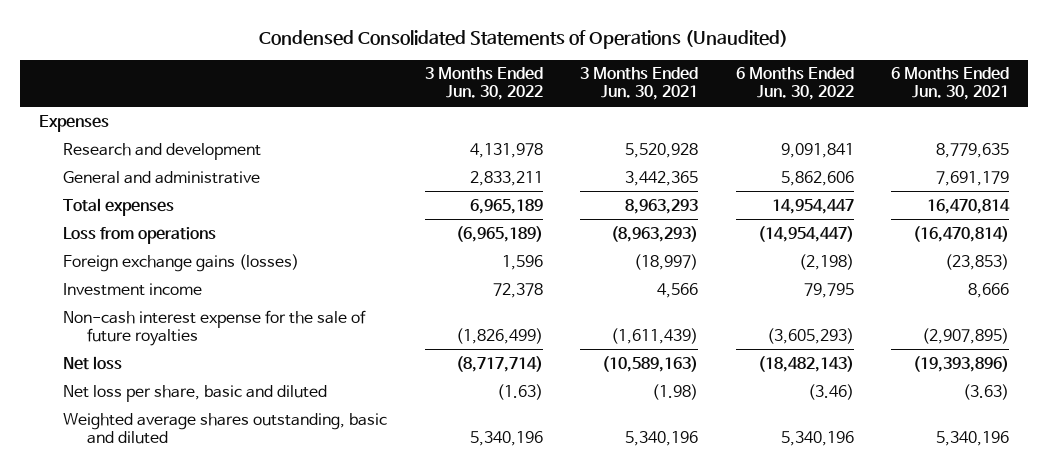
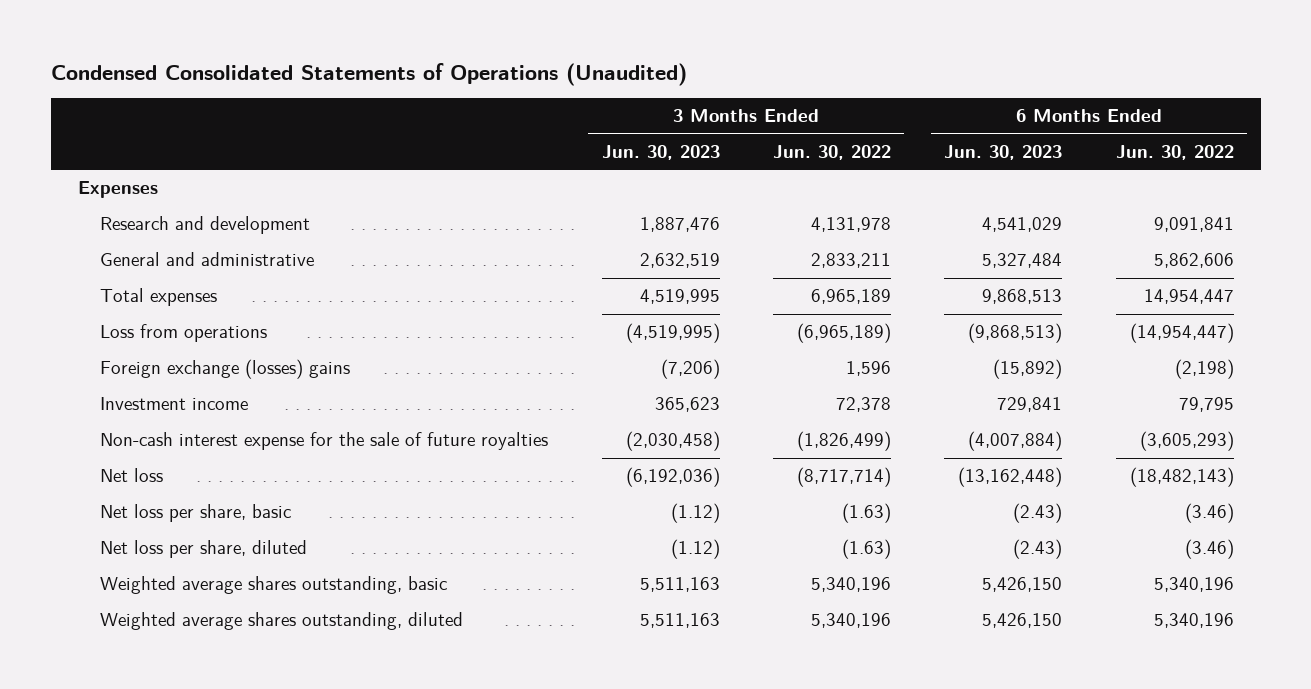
- | 3 Months Ended Jun. 30, 2022 | 3 Months Ended Jun. 30, 2021 | 6 Months Ended Jun. 30, 2022 | 6 Months Ended Jun. 30, 2021
+ | 3 Months Ended Jun. 30, 2023 | 3 Months Ended Jun. 30, 2022 | 6 Months Ended Jun. 30, 2023 | 6 Months Ended Jun. 30, 2022
- Foreign exchange gains (losses) | 1,596 | (18,997) | (2,198) | (23,853)
+ Foreign exchange (losses) gains | (7,206) | 1,596 | (15,892) | (2,198)
- Net loss per share, basic and diluted | (1.63) | (1.98) | (3.46) | (3.63)
- Weighted average shares outstanding, basic and diluted | 5,340,196 | 5,340,196 | 5,340,196 | 5,340,196
+ Net loss per share, basic | (1.12) | (1.63) | (2.43) | (3.46)
+ Net loss per share, diluted | (1.12) | (1.63) | (2.43) | (3.46)
+ Weighted average shares outstanding, basic | 5,511,163 | 5,340,196 | 5,426,150 | 5,340,196
+ Weighted average shares outstanding, diluted | 5,511,163 | 5,340,196 | 5,426,150 | 5,340,196

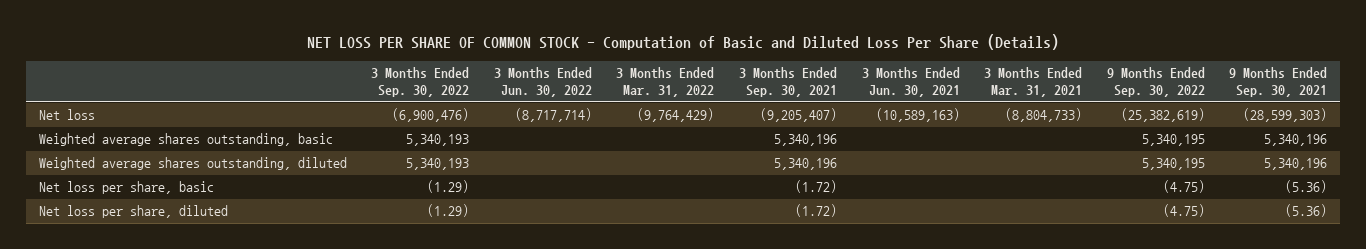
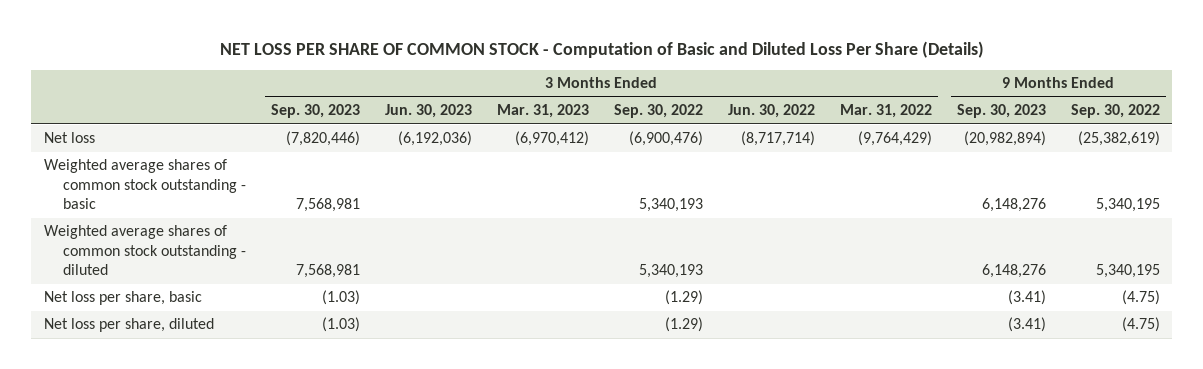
- | 3 Months Ended Sep. 30, 2022 | 3 Months Ended Jun. 30, 2022 | 3 Months Ended Mar. 31, 2022 | 3 Months Ended Sep. 30, 2021 | 3 Months Ended Jun. 30, 2021 | 3 Months Ended Mar. 31, 2021 | 9 Months Ended Sep. 30, 2022 | 9 Months Ended Sep. 30, 2021
+ | 3 Months Ended Sep. 30, 2023 | 3 Months Ended Jun. 30, 2023 | 3 Months Ended Mar. 31, 2023 | 3 Months Ended Sep. 30, 2022 | 3 Months Ended Jun. 30, 2022 | 3 Months Ended Mar. 31, 2022 | 9 Months Ended Sep. 30, 2023 | 9 Months Ended Sep. 30, 2022
- Weighted average shares outstanding, basic | 5,340,193 | | | 5,340,196 | | | 5,340,195 | 5,340,196
- Weighted average shares outstanding, diluted | 5,340,193 | | | 5,340,196 | | | 5,340,195 | 5,340,196
+ Weighted average shares of common stock outstanding - basic | 7,568,981 | | | 5,340,193 | | | 6,148,276 | 5,340,195
+ Weighted average shares of common stock outstanding - diluted | 7,568,981 | | | 5,340,193 | | | 6,148,276 | 5,340,195

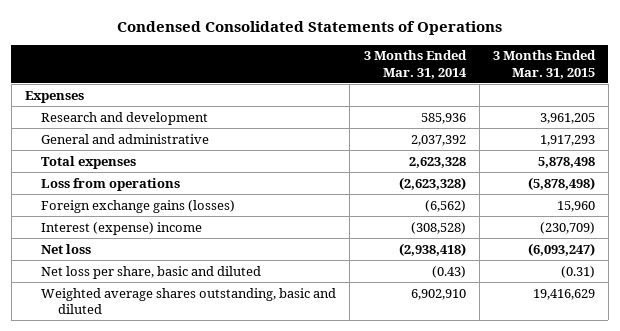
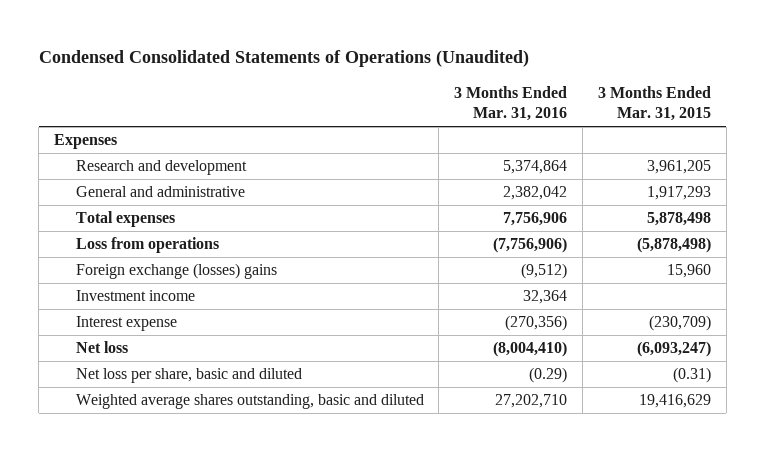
- Condensed Consolidated Statements of Operations
+ Condensed Consolidated Statements of Operations (Unaudited)
- | 3 Months Ended Mar. 31, 2014 | 3 Months Ended Mar. 31, 2015
+ | 3 Months Ended Mar. 31, 2016 | 3 Months Ended Mar. 31, 2015
- Foreign exchange gains (losses) | (6,562) | 15,960
- Interest (expense) income | (308,528) | (230,709)
+ Foreign exchange (losses) gains | (9,512) | 15,960
+ Investment income | 32,364 |
+ Interest expense | (270,356) | (230,709)

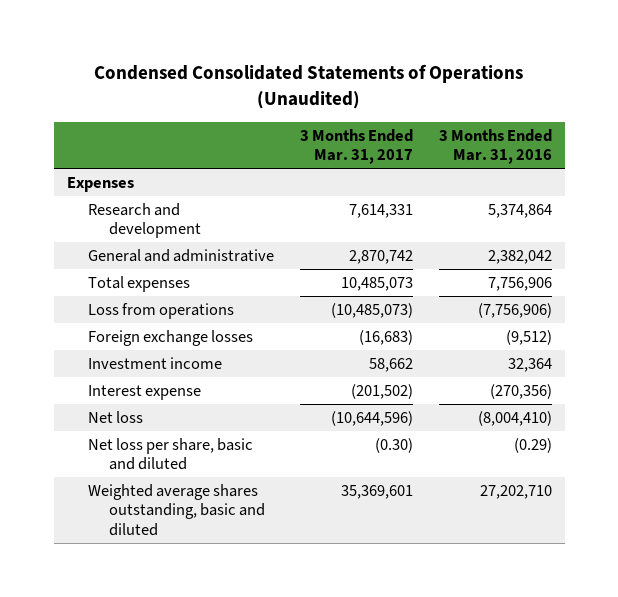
- | 3 Months Ended Mar. 31, 2016 | 3 Months Ended Mar. 31, 2015
+ | 3 Months Ended Mar. 31, 2017 | 3 Months Ended Mar. 31, 2016
- Foreign exchange (losses) gains | (9,512) | 15,960
+ Foreign exchange losses | (16,683) | (9,512)

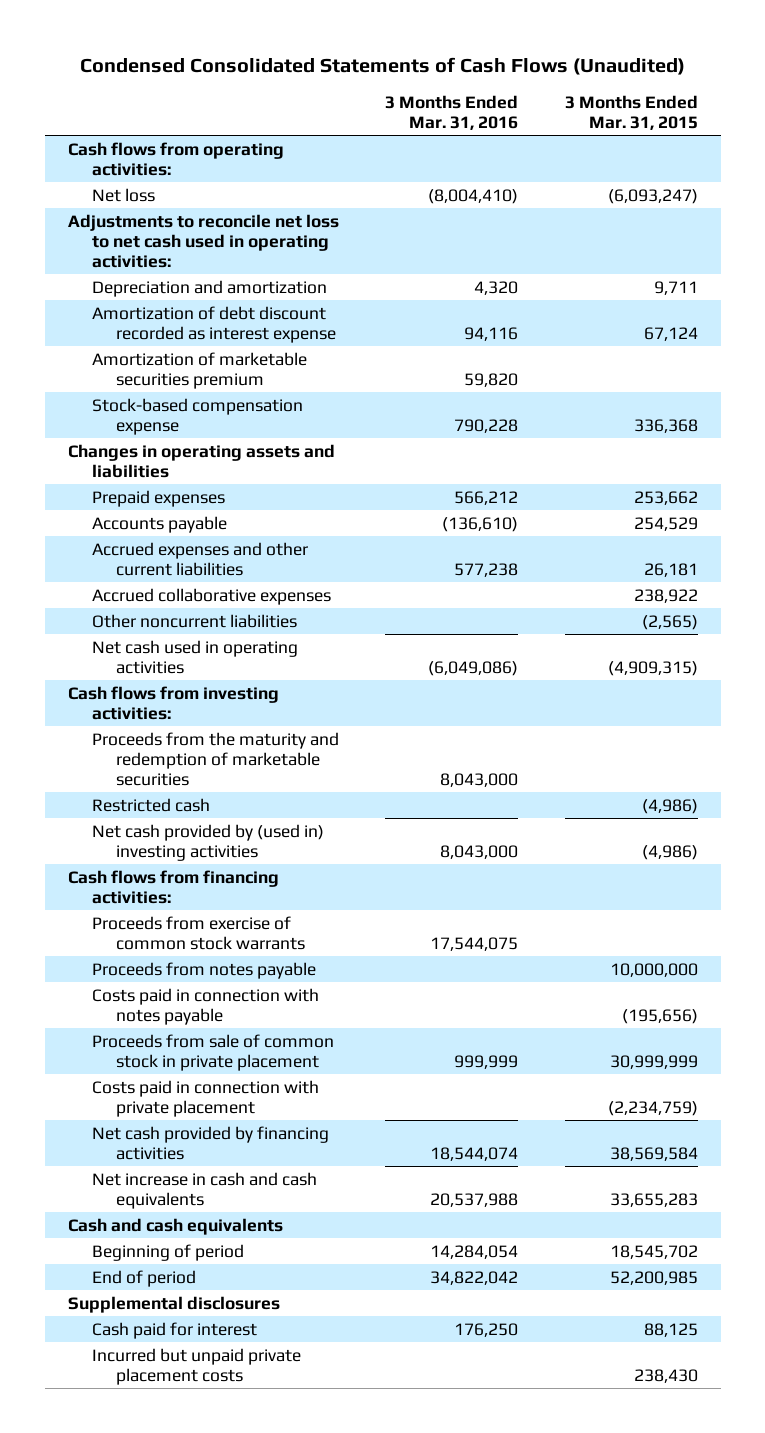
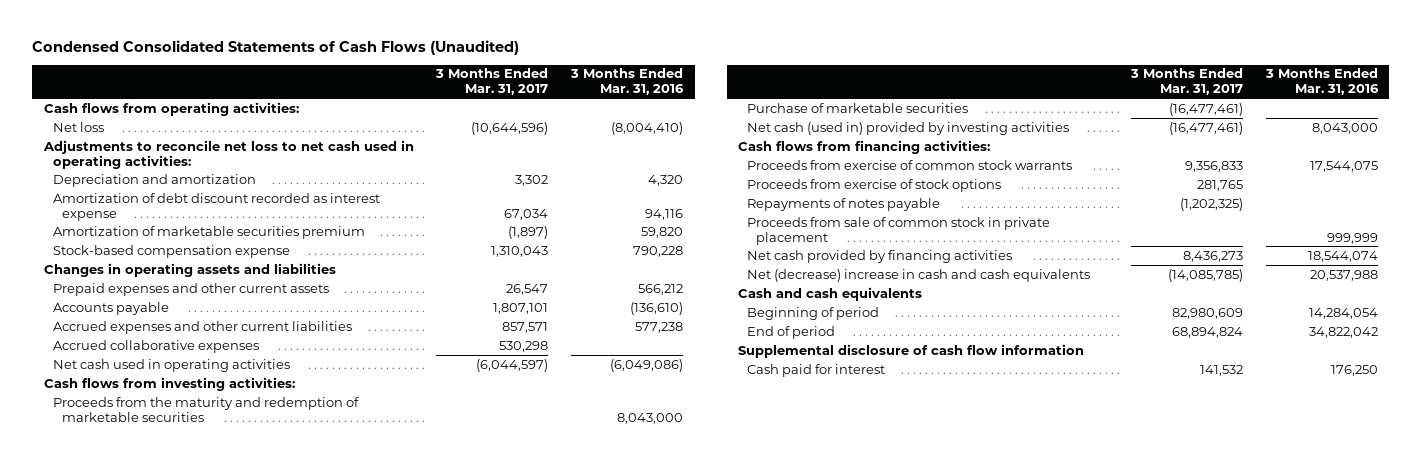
- | 3 Months Ended Mar. 31, 2016 | 3 Months Ended Mar. 31, 2015
+ | 3 Months Ended Mar. 31, 2017 | 3 Months Ended Mar. 31, 2016
- Prepaid expenses | 566,212 | 253,662
+ Prepaid expenses and other current assets | 26,547 | 566,212
- Other noncurrent liabilities | | (2,565)
- Restricted cash | | (4,986)
- Net cash provided by (used in) investing activities | 8,043,000 | (4,986)
+ Purchase of marketable securities | (16,477,461) |
+ Net cash (used in) provided by investing activities | (16,477,461) | 8,043,000
- Proceeds from notes payable | | 10,000,000
- Costs paid in connection with notes payable | | (195,656)
+ Proceeds from exercise of stock options | 281,765 |
+ Repayments of notes payable | (1,202,325) |
- Costs paid in connection with private placement | | (2,234,759)
- Net increase in cash and cash equivalents | 20,537,988 | 33,655,283
+ Net (decrease) increase in cash and cash equivalents | (14,085,785) | 20,537,988
- Supplemental disclosures
+ Supplemental disclosure of cash flow information
- Incurred but unpaid private placement costs | | 238,430

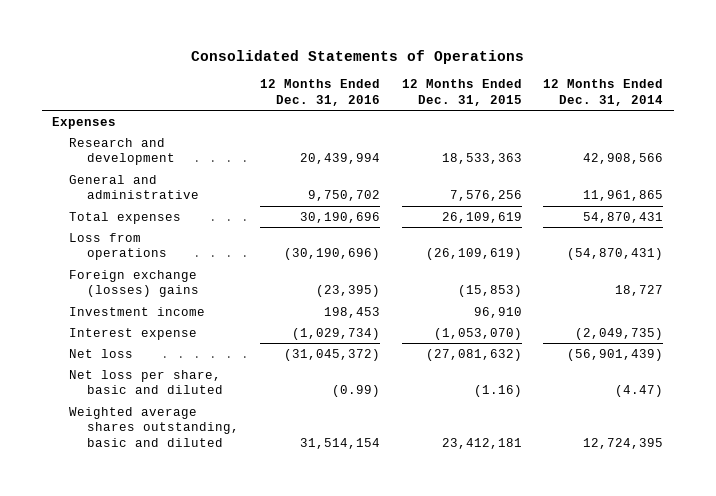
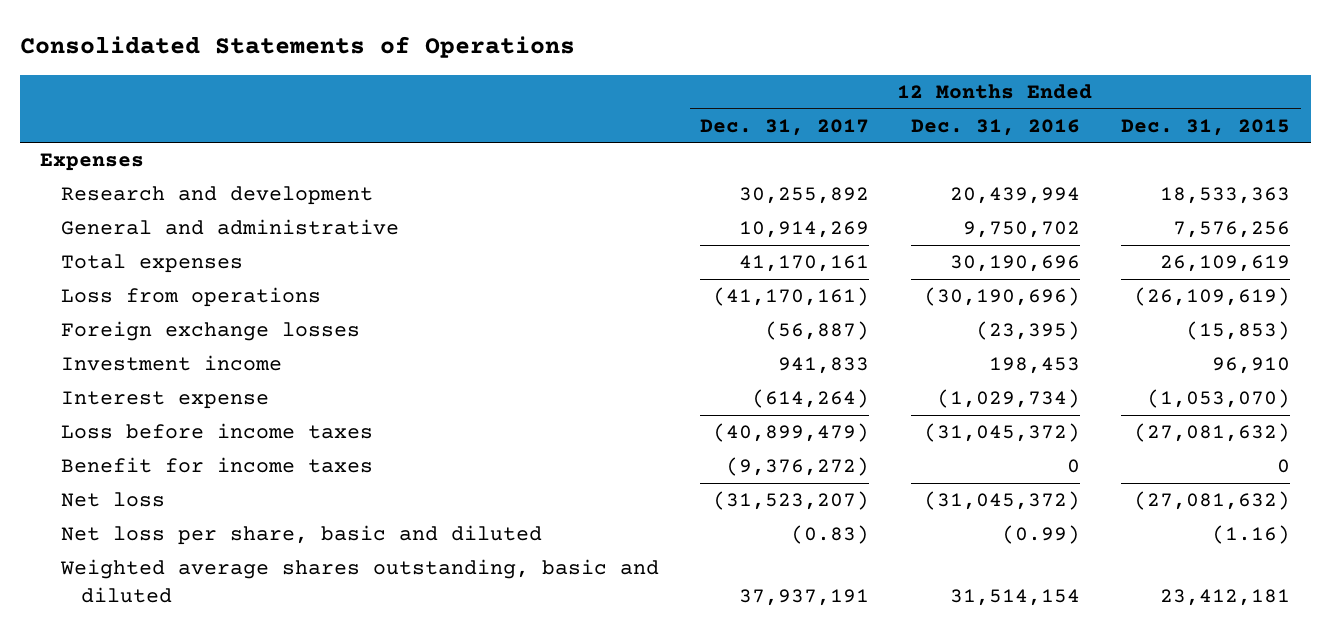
- | 12 Months Ended Dec. 31, 2016 | 12 Months Ended Dec. 31, 2015 | 12 Months Ended Dec. 31, 2014
+ | 12 Months Ended Dec. 31, 2017 | 12 Months Ended Dec. 31, 2016 | 12 Months Ended Dec. 31, 2015
- Foreign exchange (losses) gains | (23,395) | (15,853) | 18,727
+ Foreign exchange losses | (56,887) | (23,395) | (15,853)
+ Loss before income taxes | (40,899,479) | (31,045,372) | (27,081,632)
+ Benefit for income taxes | (9,376,272) | 0 | 0

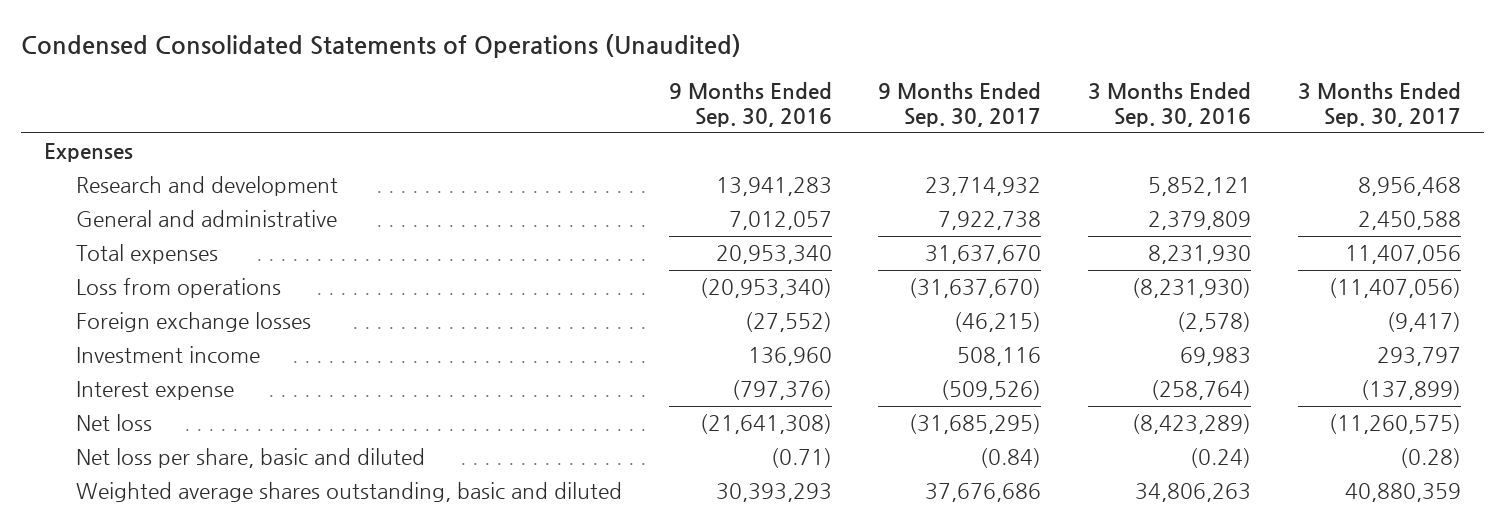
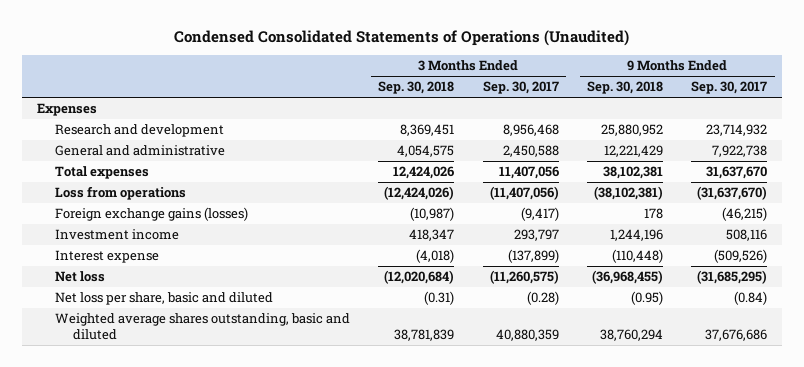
- | 9 Months Ended Sep. 30, 2016 | 9 Months Ended Sep. 30, 2017 | 3 Months Ended Sep. 30, 2016 | 3 Months Ended Sep. 30, 2017
+ | 3 Months Ended Sep. 30, 2018 | 3 Months Ended Sep. 30, 2017 | 9 Months Ended Sep. 30, 2018 | 9 Months Ended Sep. 30, 2017
- Foreign exchange losses | (27,552) | (46,215) | (2,578) | (9,417)
+ Foreign exchange gains (losses) | (10,987) | (9,417) | 178 | (46,215)

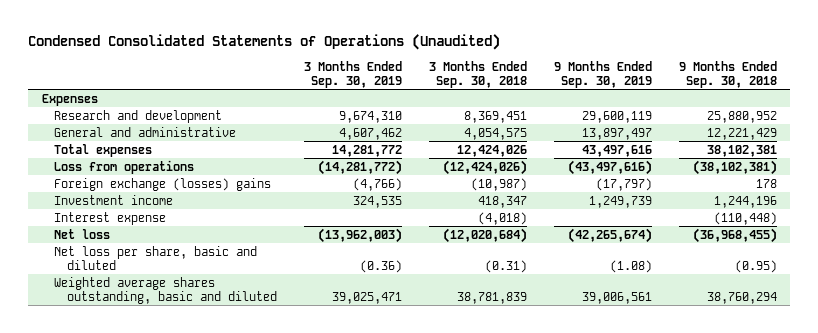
- | 3 Months Ended Sep. 30, 2018 | 3 Months Ended Sep. 30, 2017 | 9 Months Ended Sep. 30, 2018 | 9 Months Ended Sep. 30, 2017
+ | 3 Months Ended Sep. 30, 2019 | 3 Months Ended Sep. 30, 2018 | 9 Months Ended Sep. 30, 2019 | 9 Months Ended Sep. 30, 2018
- Foreign exchange gains (losses) | (10,987) | (9,417) | 178 | (46,215)
+ Foreign exchange (losses) gains | (4,766) | (10,987) | (17,797) | 178

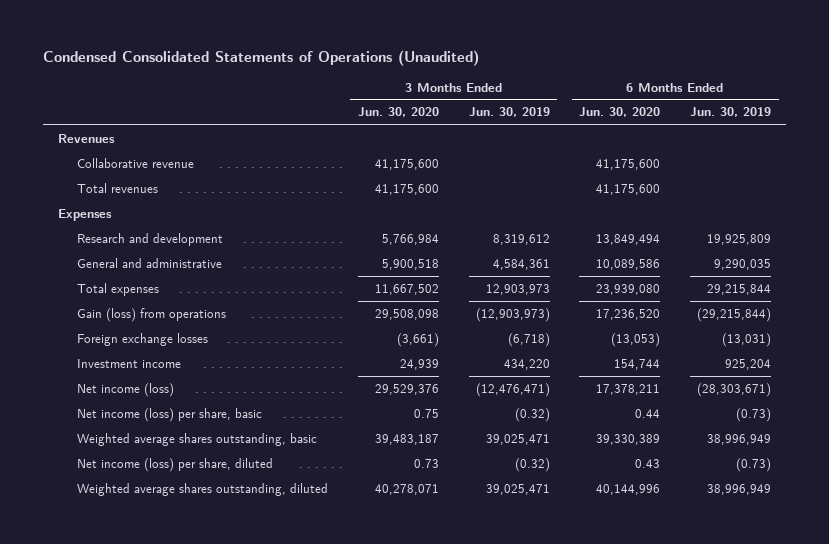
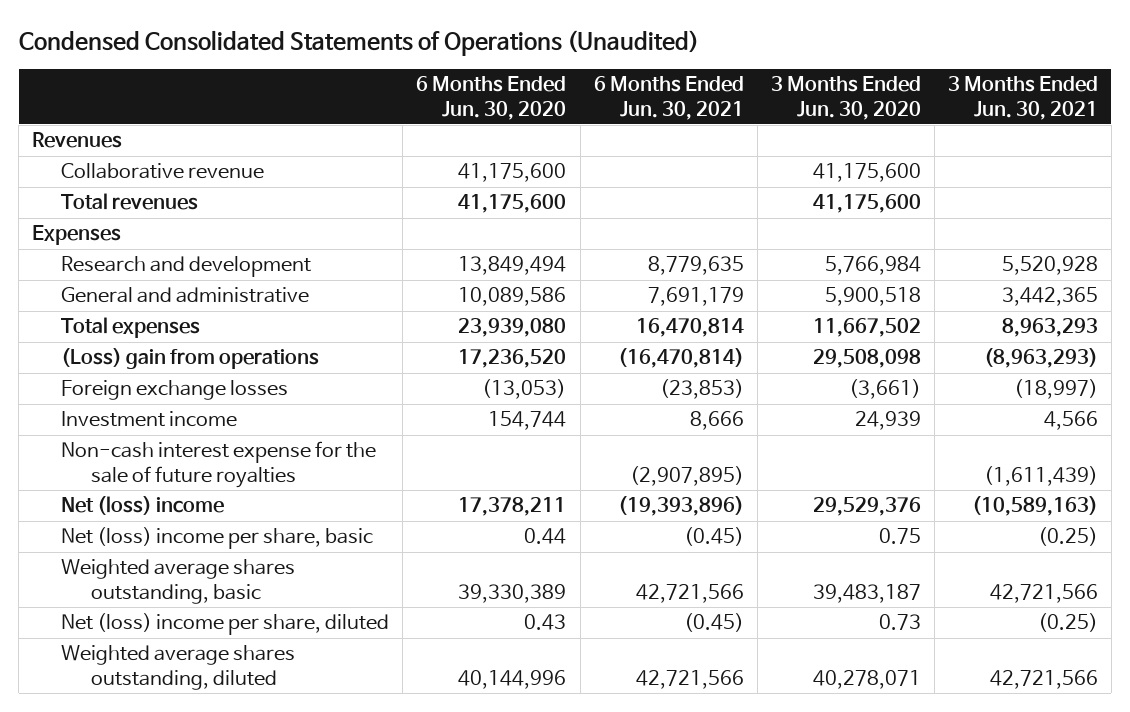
- | 3 Months Ended Jun. 30, 2020 | 3 Months Ended Jun. 30, 2019 | 6 Months Ended Jun. 30, 2020 | 6 Months Ended Jun. 30, 2019
+ | 6 Months Ended Jun. 30, 2020 | 6 Months Ended Jun. 30, 2021 | 3 Months Ended Jun. 30, 2020 | 3 Months Ended Jun. 30, 2021
- Gain (loss) from operations | 29,508,098 | (12,903,973) | 17,236,520 | (29,215,844)
+ (Loss) gain from operations | 17,236,520 | (16,470,814) | 29,508,098 | (8,963,293)
- Net income (loss) | 29,529,376 | (12,476,471) | 17,378,211 | (28,303,671)
- Net income (loss) per share, basic | 0.75 | (0.32) | 0.44 | (0.73)
+ Non-cash interest expense for the sale of future royalties | | (2,907,895) | | (1,611,439)
+ Net (loss) income | 17,378,211 | (19,393,896) | 29,529,376 | (10,589,163)
+ Net (loss) income per share, basic | 0.44 | (0.45) | 0.75 | (0.25)
- Net income (loss) per share, diluted | 0.73 | (0.32) | 0.43 | (0.73)
+ Net (loss) income per share, diluted | 0.43 | (0.45) | 0.73 | (0.25)

